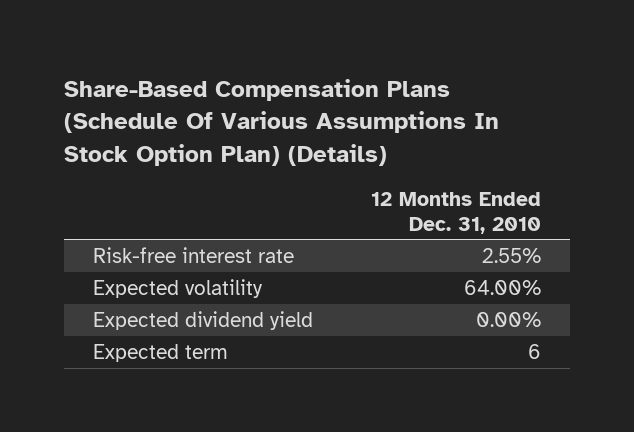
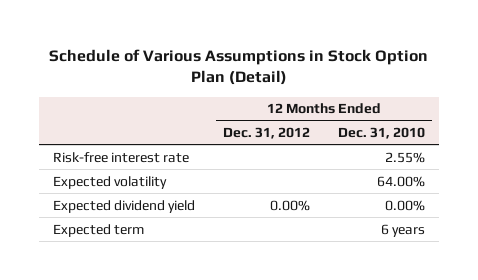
- Share-Based Compensation Plans (Schedule Of Various Assumptions In Stock Option Plan) (Details)
+ Schedule of Various Assumptions in Stock Option Plan (Detail)
- | 12 Months Ended Dec. 31, 2010
+ | 12 Months Ended Dec. 31, 2012 | 12 Months Ended Dec. 31, 2010
- Expected term | 6
+ Expected term | | 6 years

